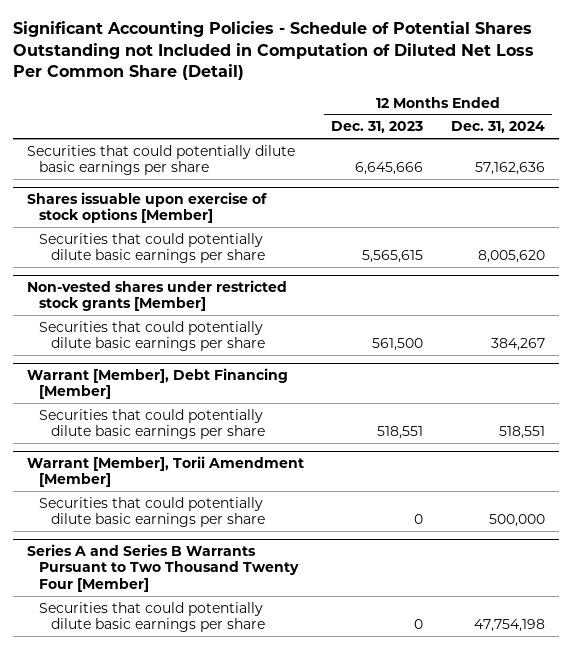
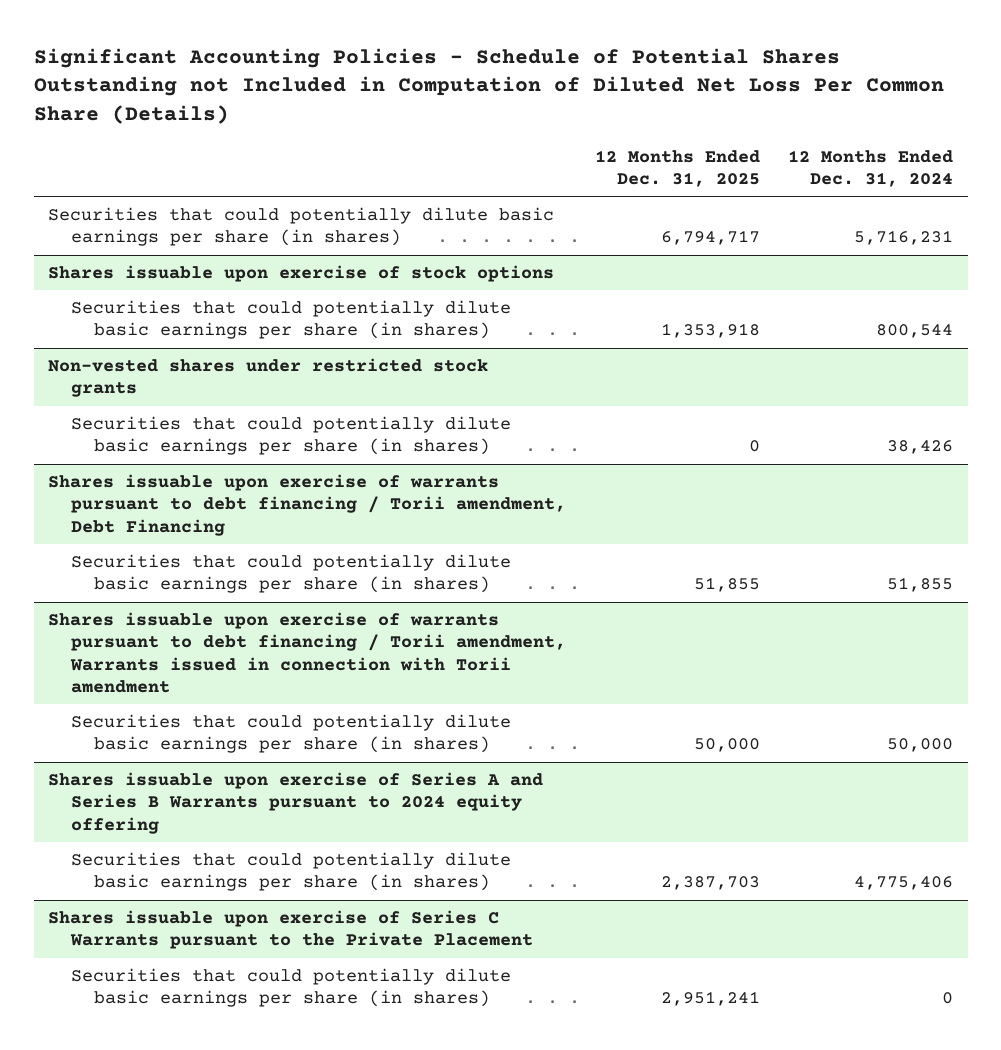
- Significant Accounting Policies - Schedule of Potential Shares Outstanding not Included in Computation of Diluted Net Loss Per Common Share (Detail)
+ Significant Accounting Policies - Schedule of Potential Shares Outstanding not Included in Computation of Diluted Net Loss Per Common Share (Details)
- | 12 Months Ended Dec. 31, 2023 | 12 Months Ended Dec. 31, 2024
+ | 12 Months Ended Dec. 31, 2025 | 12 Months Ended Dec. 31, 2024
- Securities that could potentially dilute basic earnings per share | 6,645,666 | 57,162,636
- Shares issuable upon exercise of stock options [Member]
- Securities that could potentially dilute basic earnings per share | 5,565,615 | 8,005,620
- Non-vested shares under restricted stock grants [Member]
- Securities that could potentially dilute basic earnings per share | 561,500 | 384,267
- Warrant [Member], Debt Financing [Member]
- Securities that could potentially dilute basic earnings per share | 518,551 | 518,551
- Warrant [Member], Torii Amendment [Member]
- Securities that could potentially dilute basic earnings per share | 0 | 500,000
- Series A and Series B Warrants Pursuant to Two Thousand Twenty Four [Member]
- Securities that could potentially dilute basic earnings per share | 0 | 47,754,198
+ Securities that could potentially dilute basic earnings per share (in shares) | 6,794,717 | 5,716,231
+ Shares issuable upon exercise of stock options
+ Securities that could potentially dilute basic earnings per share (in shares) | 1,353,918 | 800,544
+ Non-vested shares under restricted stock grants
+ Securities that could potentially dilute basic earnings per share (in shares) | 0 | 38,426
+ Shares issuable upon exercise of warrants pursuant to debt financing / Torii amendment, Debt Financing
+ Securities that could potentially dilute basic earnings per share (in shares) | 51,855 | 51,855
+ Shares issuable upon exercise of warrants pursuant to debt financing / Torii amendment, Warrants issued in connection with Torii amendment
+ Securities that could potentially dilute basic earnings per share (in shares) | 50,000 | 50,000
+ Shares issuable upon exercise of Series A and Series B Warrants pursuant to 2024 equity offering
+ Securities that could potentially dilute basic earnings per share (in shares) | 2,387,703 | 4,775,406
+ Shares issuable upon exercise of Series C Warrants pursuant to the Private Placement
+ Securities that could potentially dilute basic earnings per share (in shares) | 2,951,241 | 0

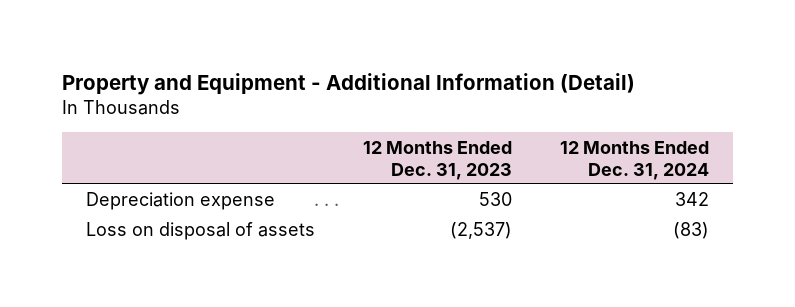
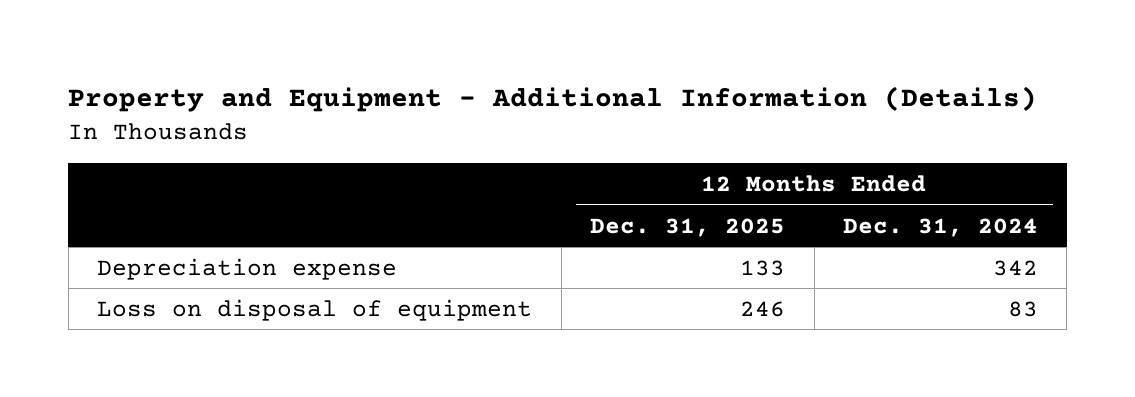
- Property and Equipment - Additional Information (Detail)
+ Property and Equipment - Additional Information (Details)
- | 12 Months Ended Dec. 31, 2023 | 12 Months Ended Dec. 31, 2024
+ | 12 Months Ended Dec. 31, 2025 | 12 Months Ended Dec. 31, 2024
- Loss on disposal of assets | (2,537) | (83)
+ Loss on disposal of equipment | 246 | 83

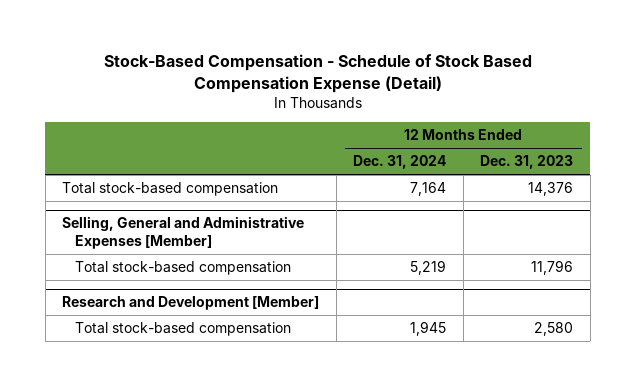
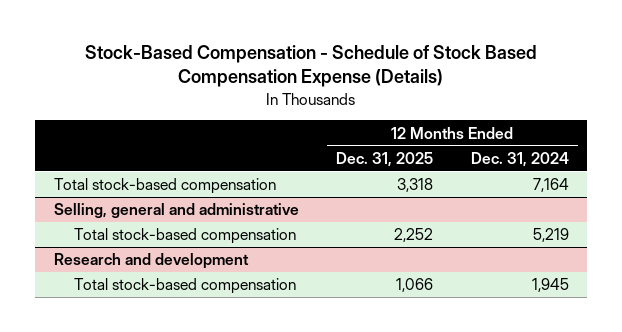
- Stock-Based Compensation - Schedule of Stock Based Compensation Expense (Detail)
+ Stock-Based Compensation - Schedule of Stock Based Compensation Expense (Details)
- | 12 Months Ended Dec. 31, 2024 | 12 Months Ended Dec. 31, 2023
+ | 12 Months Ended Dec. 31, 2025 | 12 Months Ended Dec. 31, 2024
- Selling, General and Administrative Expenses [Member]
+ Selling, general and administrative
- Research and Development [Member]
+ Research and development

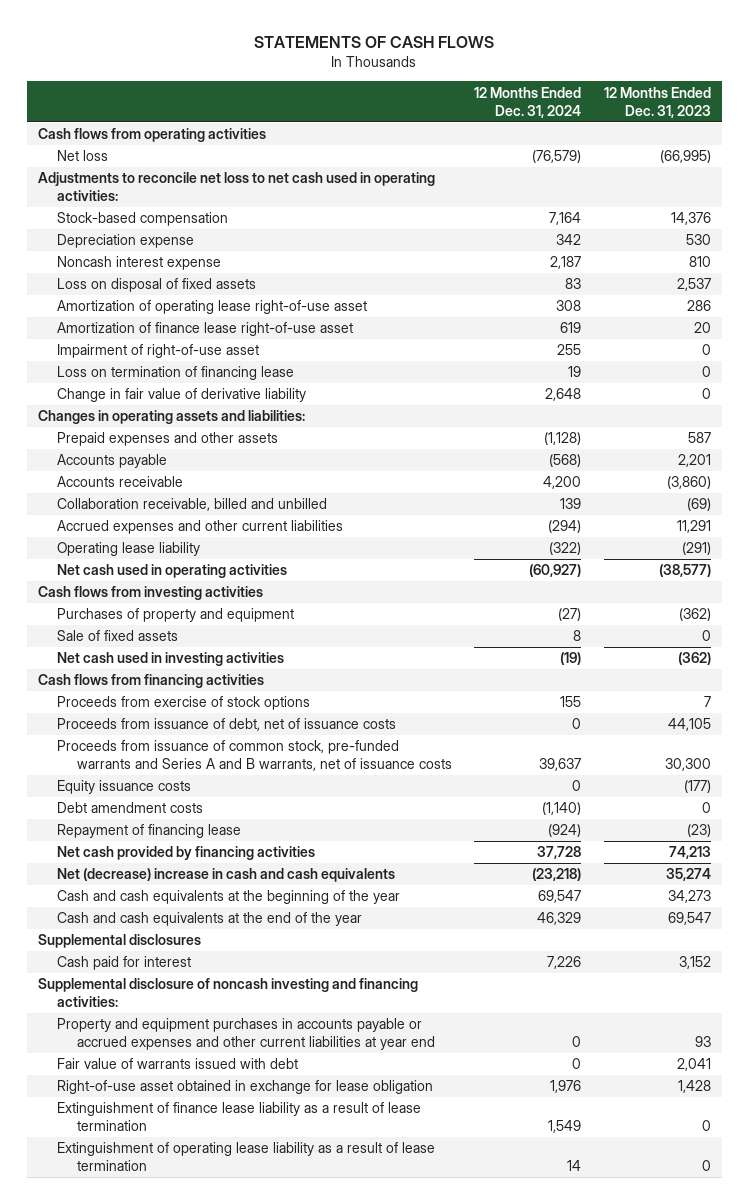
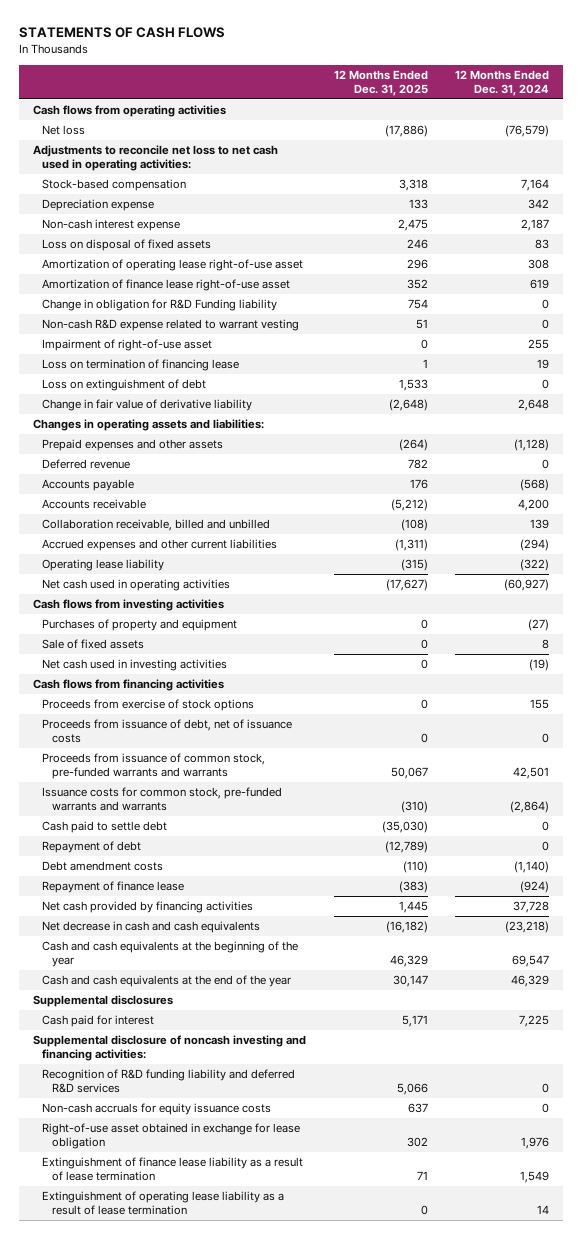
- | 12 Months Ended Dec. 31, 2024 | 12 Months Ended Dec. 31, 2023
+ | 12 Months Ended Dec. 31, 2025 | 12 Months Ended Dec. 31, 2024
- Noncash interest expense | 2,187 | 810
+ Non-cash interest expense | 2,475 | 2,187
+ Change in obligation for R&D Funding liability | 754 | 0
+ Non-cash R&D expense related to warrant vesting | 51 | 0
+ Loss on extinguishment of debt | 1,533 | 0
+ Deferred revenue | 782 | 0
- Proceeds from issuance of common stock, pre-funded warrants and Series A and B warrants, net of issuance costs | 39,637 | 30,300
- Equity issuance costs | 0 | (177)
+ Proceeds from issuance of common stock, pre-funded warrants and warrants | 50,067 | 42,501
+ Issuance costs for common stock, pre-funded warrants and warrants | (310) | (2,864)
+ Cash paid to settle debt | (35,030) | 0
+ Repayment of debt | (12,789) | 0
- Repayment of financing lease | (924) | (23)
+ Repayment of finance lease | (383) | (924)
- Net (decrease) increase in cash and cash equivalents | (23,218) | 35,274
+ Net decrease in cash and cash equivalents | (16,182) | (23,218)
- Cash paid for interest | 7,226 | 3,152
+ Cash paid for interest | 5,171 | 7,225
- Property and equipment purchases in accounts payable or accrued expenses and other current liabilities at year end | 0 | 93
- Fair value of warrants issued with debt | 0 | 2,041
+ Recognition of R&D funding liability and deferred R&D services | 5,066 | 0
+ Non-cash accruals for equity issuance costs | 637 | 0

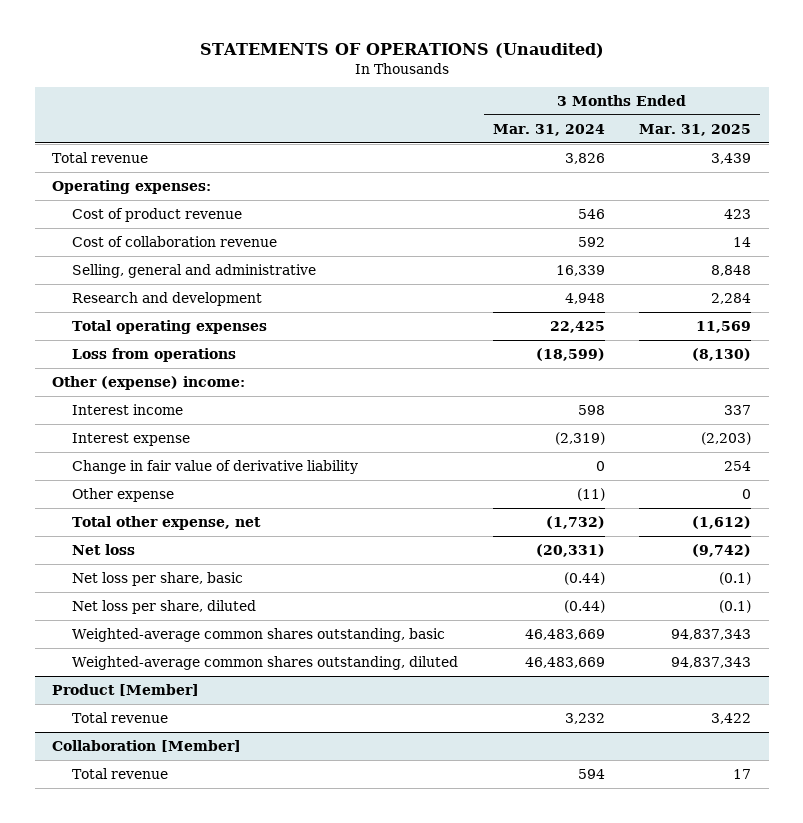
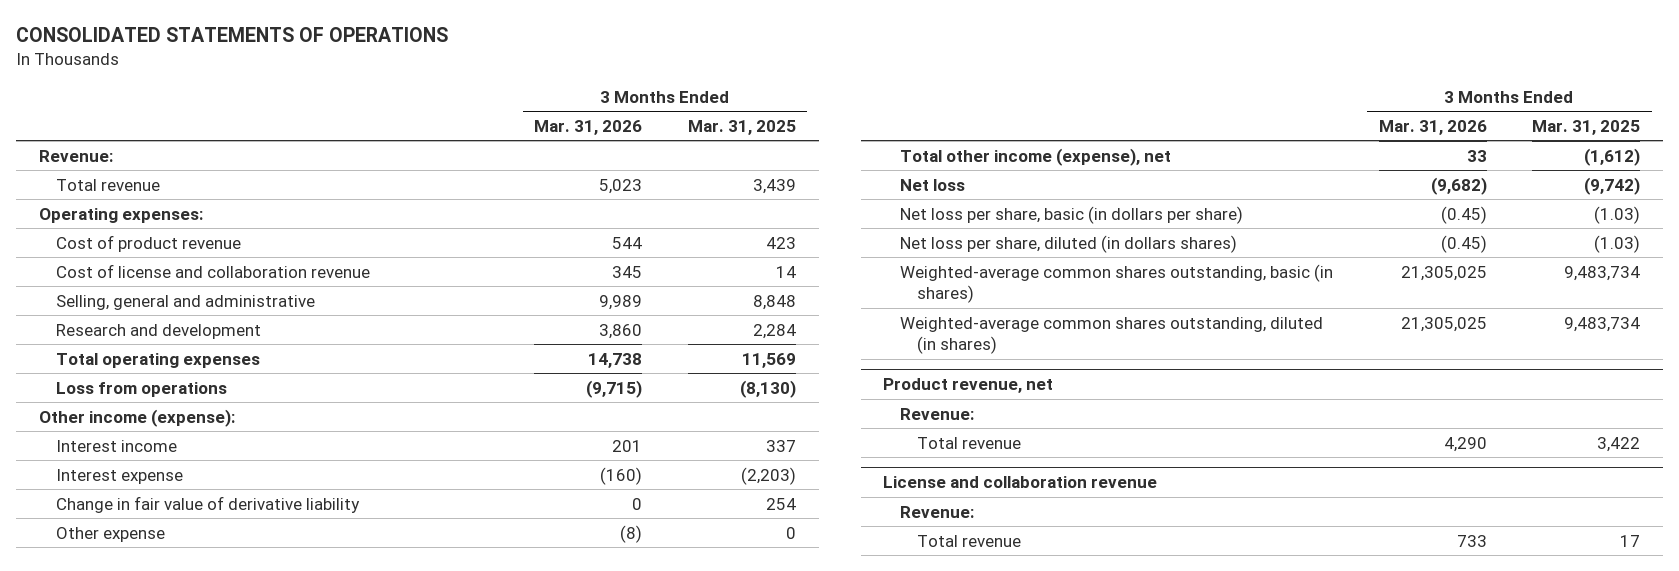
- STATEMENTS OF OPERATIONS (Unaudited)
+ CONSOLIDATED STATEMENTS OF OPERATIONS
- | 3 Months Ended Mar. 31, 2024 | 3 Months Ended Mar. 31, 2025
+ | 3 Months Ended Mar. 31, 2026 | 3 Months Ended Mar. 31, 2025
+ Revenue:
- Cost of collaboration revenue | 592 | 14
+ Cost of license and collaboration revenue | 345 | 14
- Other (expense) income:
+ Other income (expense):
- Total other expense, net | (1,732) | (1,612)
+ Total other income (expense), net | 33 | (1,612)
- Net loss per share, basic | (0.44) | (0.1)
- Net loss per share, diluted | (0.44) | (0.1)
- Weighted-average common shares outstanding, basic | 46,483,669 | 94,837,343
- Weighted-average common shares outstanding, diluted | 46,483,669 | 94,837,343
- Product [Member]
+ Net loss per share, basic (in dollars per share) | (0.45) | (1.03)
+ Net loss per share, diluted (in dollars shares) | (0.45) | (1.03)
+ Weighted-average common shares outstanding, basic (in shares) | 21,305,025 | 9,483,734
+ Weighted-average common shares outstanding, diluted (in shares) | 21,305,025 | 9,483,734
+ Product revenue, net
+ Revenue:
- Collaboration [Member]
+ License and collaboration revenue
+ Revenue:

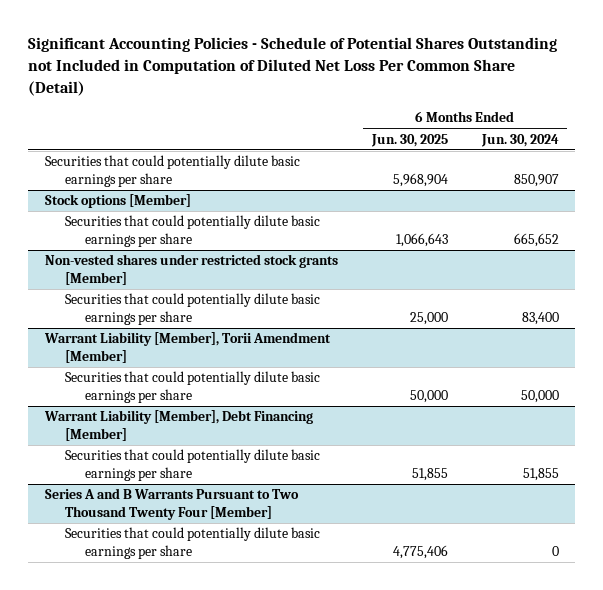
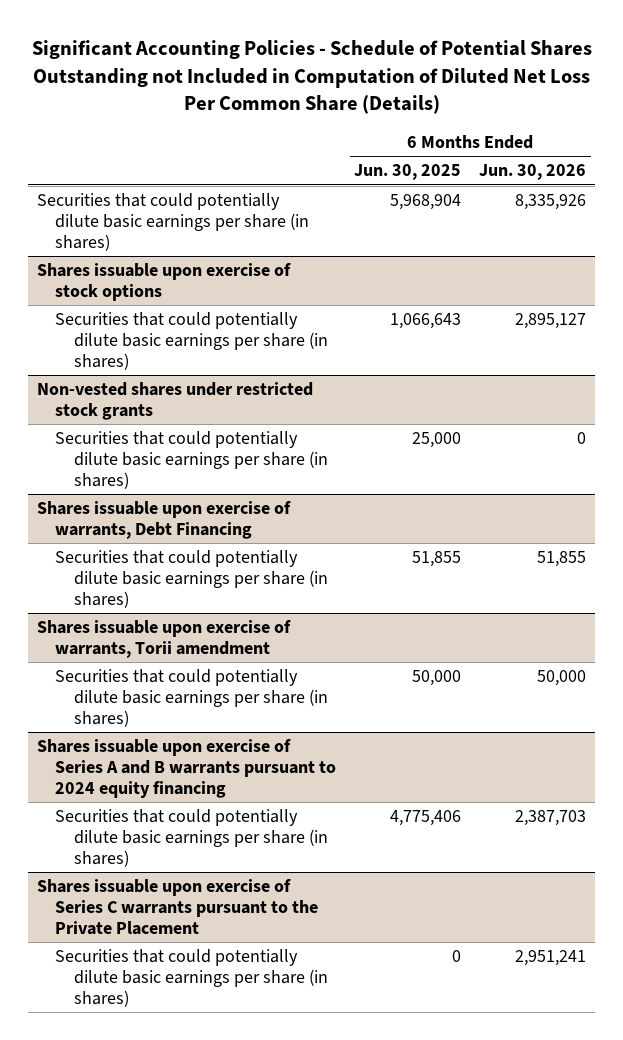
- Significant Accounting Policies - Schedule of Potential Shares Outstanding not Included in Computation of Diluted Net Loss Per Common Share (Detail)
+ Significant Accounting Policies - Schedule of Potential Shares Outstanding not Included in Computation of Diluted Net Loss Per Common Share (Details)
- | 6 Months Ended Jun. 30, 2025 | 6 Months Ended Jun. 30, 2024
+ | 6 Months Ended Jun. 30, 2025 | 6 Months Ended Jun. 30, 2026
- Securities that could potentially dilute basic earnings per share | 5,968,904 | 850,907
- Stock options [Member]
- Securities that could potentially dilute basic earnings per share | 1,066,643 | 665,652
- Non-vested shares under restricted stock grants [Member]
- Securities that could potentially dilute basic earnings per share | 25,000 | 83,400
- Warrant Liability [Member], Torii Amendment [Member]
- Securities that could potentially dilute basic earnings per share | 50,000 | 50,000
- Warrant Liability [Member], Debt Financing [Member]
- Securities that could potentially dilute basic earnings per share | 51,855 | 51,855
- Series A and B Warrants Pursuant to Two Thousand Twenty Four [Member]
- Securities that could potentially dilute basic earnings per share | 4,775,406 | 0
+ Securities that could potentially dilute basic earnings per share (in shares) | 5,968,904 | 8,335,926
+ Shares issuable upon exercise of stock options
+ Securities that could potentially dilute basic earnings per share (in shares) | 1,066,643 | 2,895,127
+ Non-vested shares under restricted stock grants
+ Securities that could potentially dilute basic earnings per share (in shares) | 25,000 | 0
+ Shares issuable upon exercise of warrants, Debt Financing
+ Securities that could potentially dilute basic earnings per share (in shares) | 51,855 | 51,855
+ Shares issuable upon exercise of warrants, Torii amendment
+ Securities that could potentially dilute basic earnings per share (in shares) | 50,000 | 50,000
+ Shares issuable upon exercise of Series A and B warrants pursuant to 2024 equity financing
+ Securities that could potentially dilute basic earnings per share (in shares) | 4,775,406 | 2,387,703
+ Shares issuable upon exercise of Series C warrants pursuant to the Private Placement
+ Securities that could potentially dilute basic earnings per share (in shares) | 0 | 2,951,241

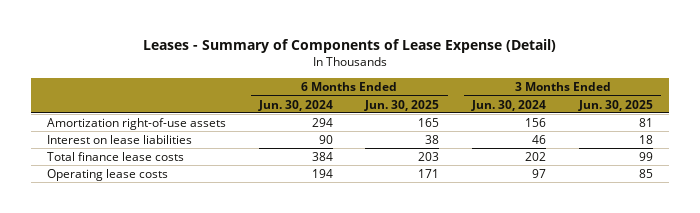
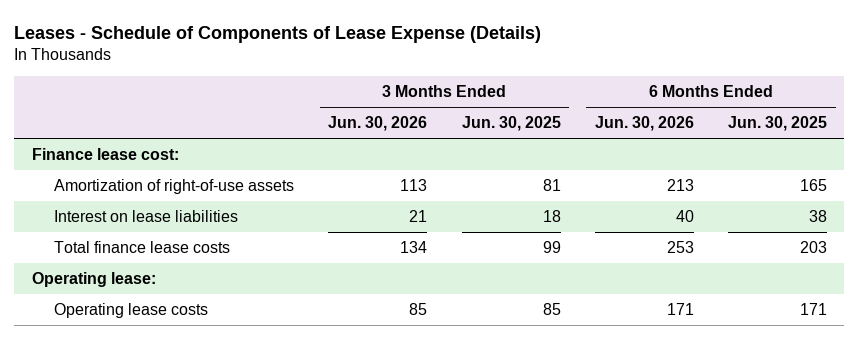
- Leases - Summary of Components of Lease Expense (Detail)
+ Leases - Schedule of Components of Lease Expense (Details)
- | 6 Months Ended Jun. 30, 2024 | 6 Months Ended Jun. 30, 2025 | 3 Months Ended Jun. 30, 2024 | 3 Months Ended Jun. 30, 2025
+ | 3 Months Ended Jun. 30, 2026 | 3 Months Ended Jun. 30, 2025 | 6 Months Ended Jun. 30, 2026 | 6 Months Ended Jun. 30, 2025
- Amortization right-of-use assets | 294 | 165 | 156 | 81
+ Finance lease cost:
+ Amortization of right-of-use assets | 113 | 81 | 213 | 165
+ Operating lease:

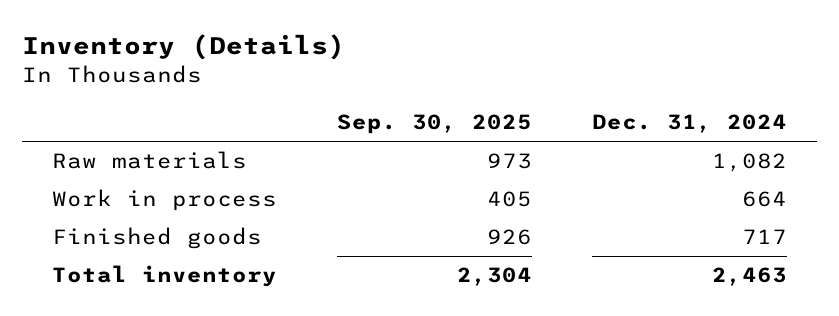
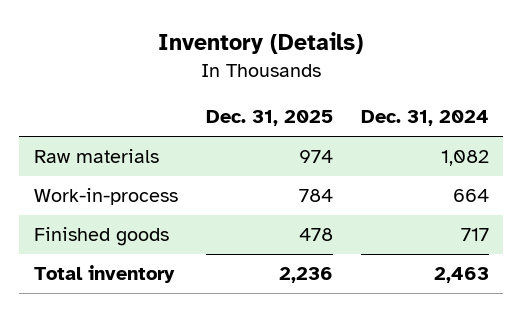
- | Sep. 30, 2025 | Dec. 31, 2024
+ | Dec. 31, 2025 | Dec. 31, 2024
- Work in process | 405 | 664
+ Work-in-process | 784 | 664

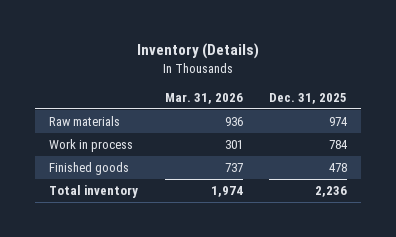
- | Dec. 31, 2025 | Dec. 31, 2024
+ | Mar. 31, 2026 | Dec. 31, 2025
- Work-in-process | 784 | 664
+ Work in process | 301 | 784

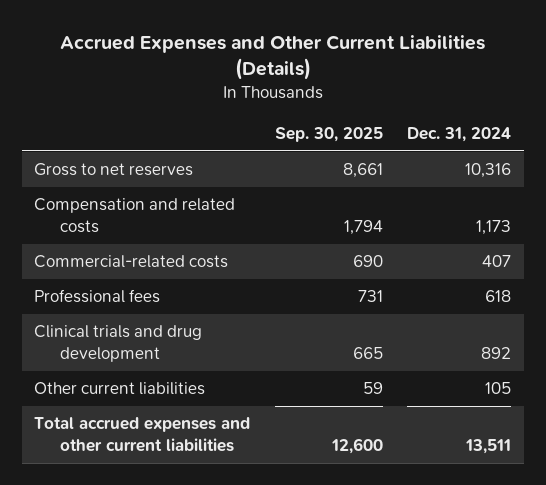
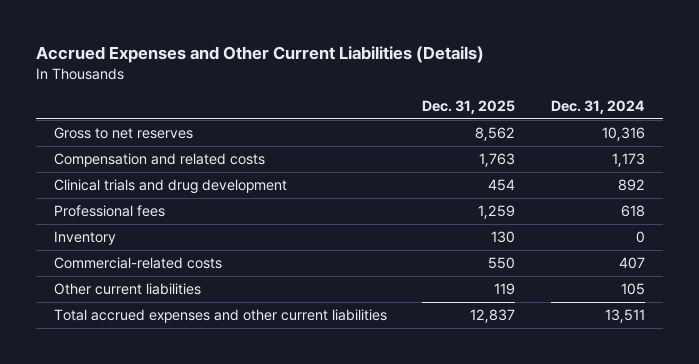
- | Sep. 30, 2025 | Dec. 31, 2024
+ | Dec. 31, 2025 | Dec. 31, 2024
moved down: Professional fees | 1,259 | 618
+ Inventory | 130 | 0
moved down: Commercial-related costs | 550 | 407

